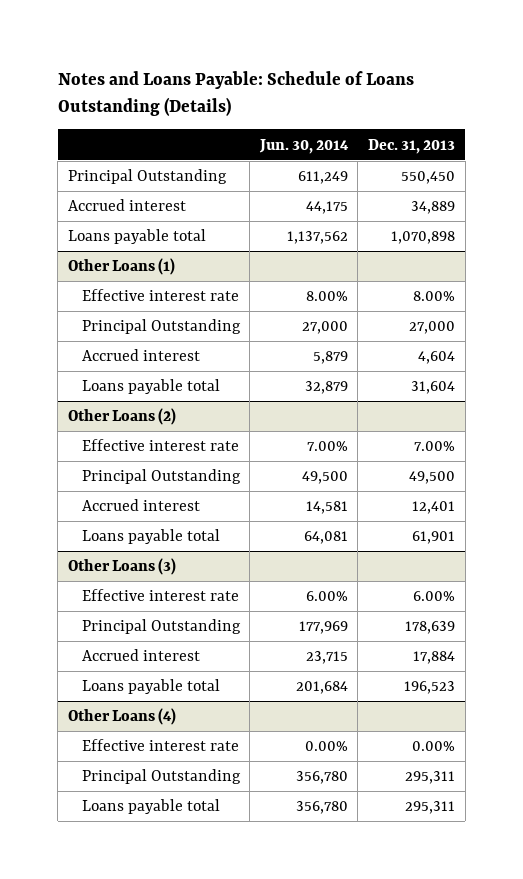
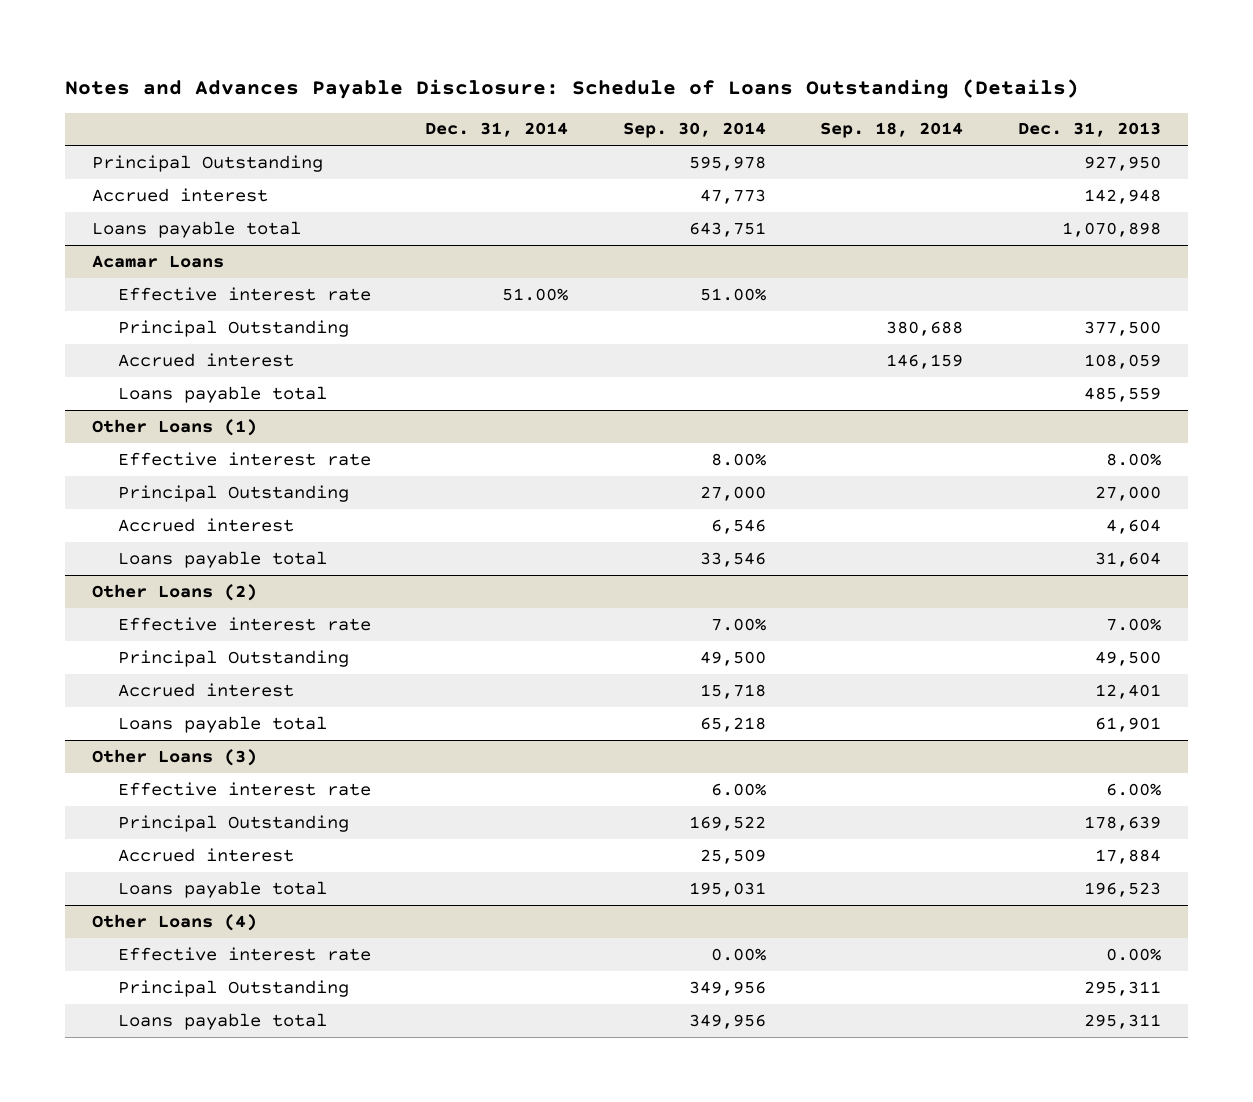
- Notes and Loans Payable: Schedule of Loans Outstanding (Details)
+ Notes and Advances Payable Disclosure: Schedule of Loans Outstanding (Details)
- | Jun. 30, 2014 | Dec. 31, 2013
+ | Dec. 31, 2014 | Sep. 30, 2014 | Sep. 18, 2014 | Dec. 31, 2013
- Principal Outstanding | 611,249 | 550,450
- Accrued interest | 44,175 | 34,889
+ Principal Outstanding | | 595,978 | | 927,950
+ Accrued interest | | 47,773 | | 142,948
+ Acamar Loans
+ Effective interest rate | 51.00% | 51.00% | |
+ Principal Outstanding | | | 380,688 | 377,500
+ Accrued interest | | | 146,159 | 108,059
+ Loans payable total | | | | 485,559

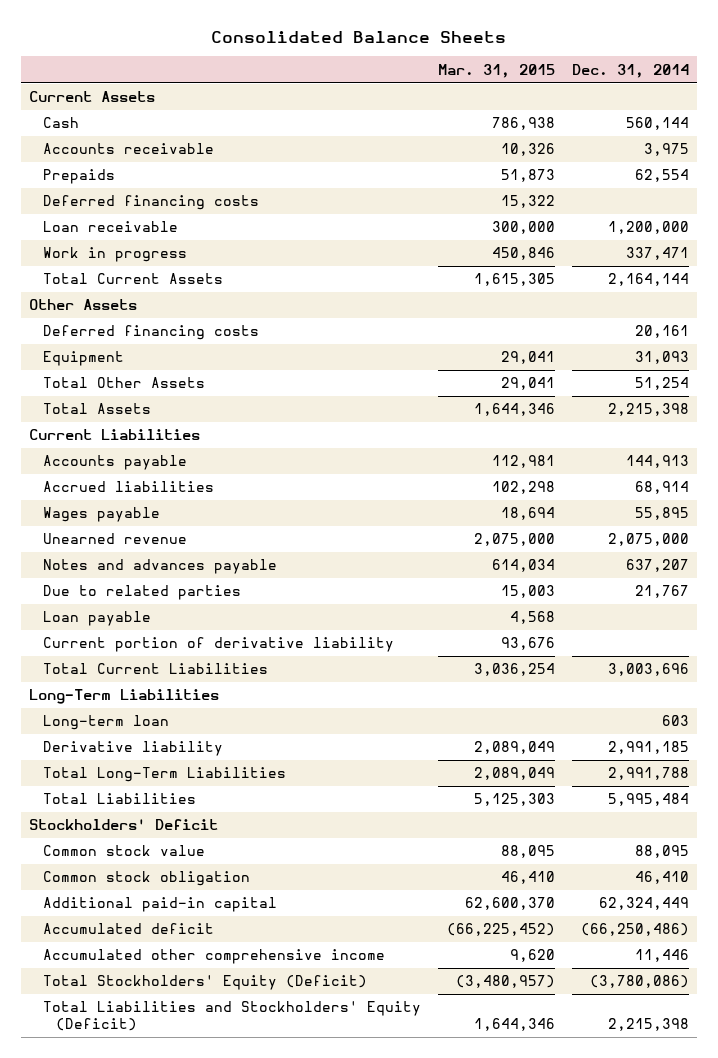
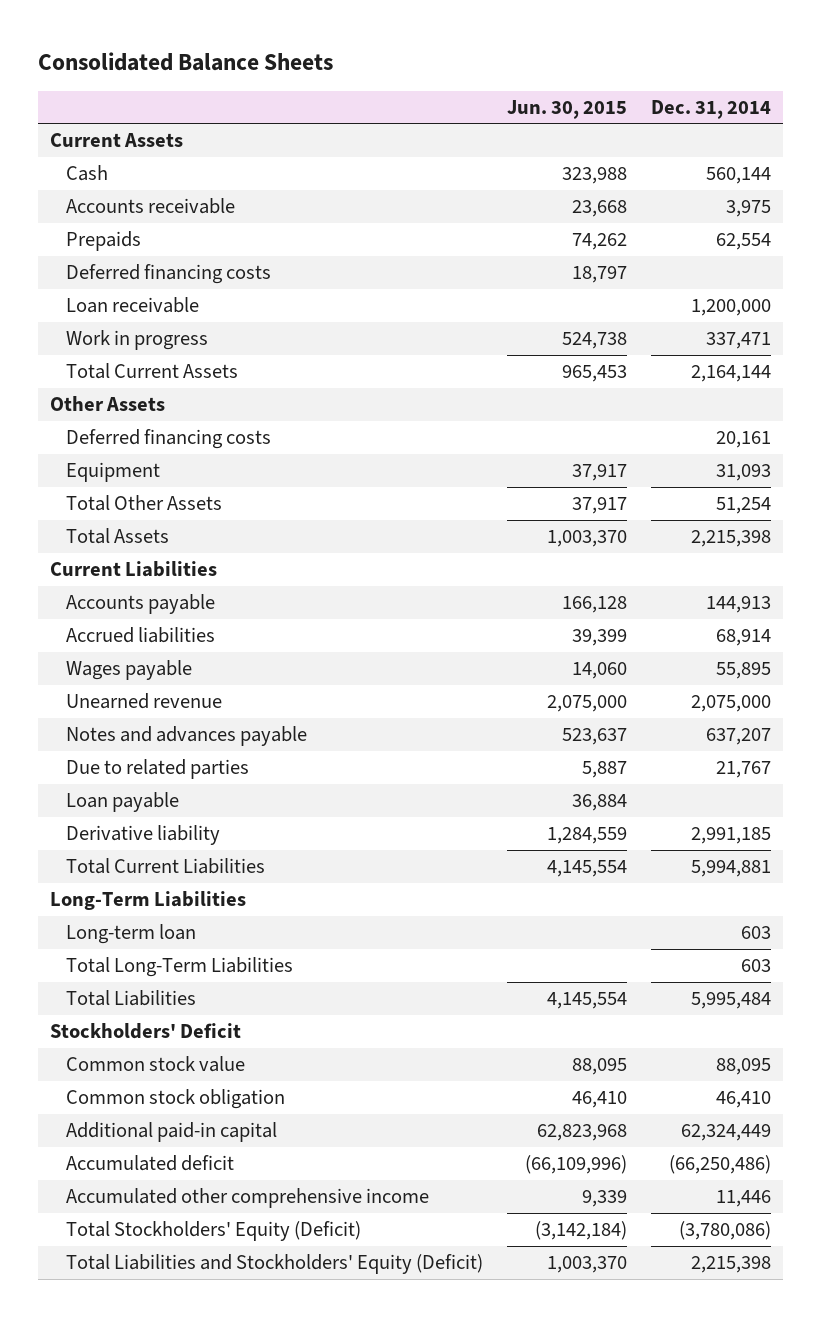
- | Mar. 31, 2015 | Dec. 31, 2014
+ | Jun. 30, 2015 | Dec. 31, 2014
- Current portion of derivative liability | 93,676 |
- Total Current Liabilities | 3,036,254 | 3,003,696
moved up: Derivative liability | 1,284,559 | 2,991,185
+ Total Current Liabilities | 4,145,554 | 5,994,881
- Total Long-Term Liabilities | 2,089,049 | 2,991,788
+ Total Long-Term Liabilities | | 603

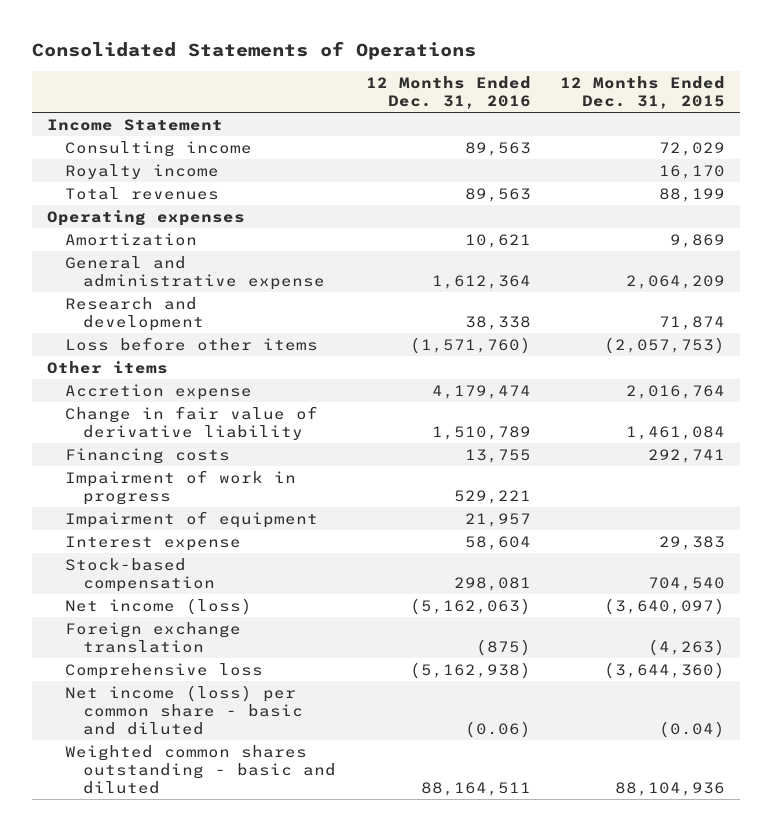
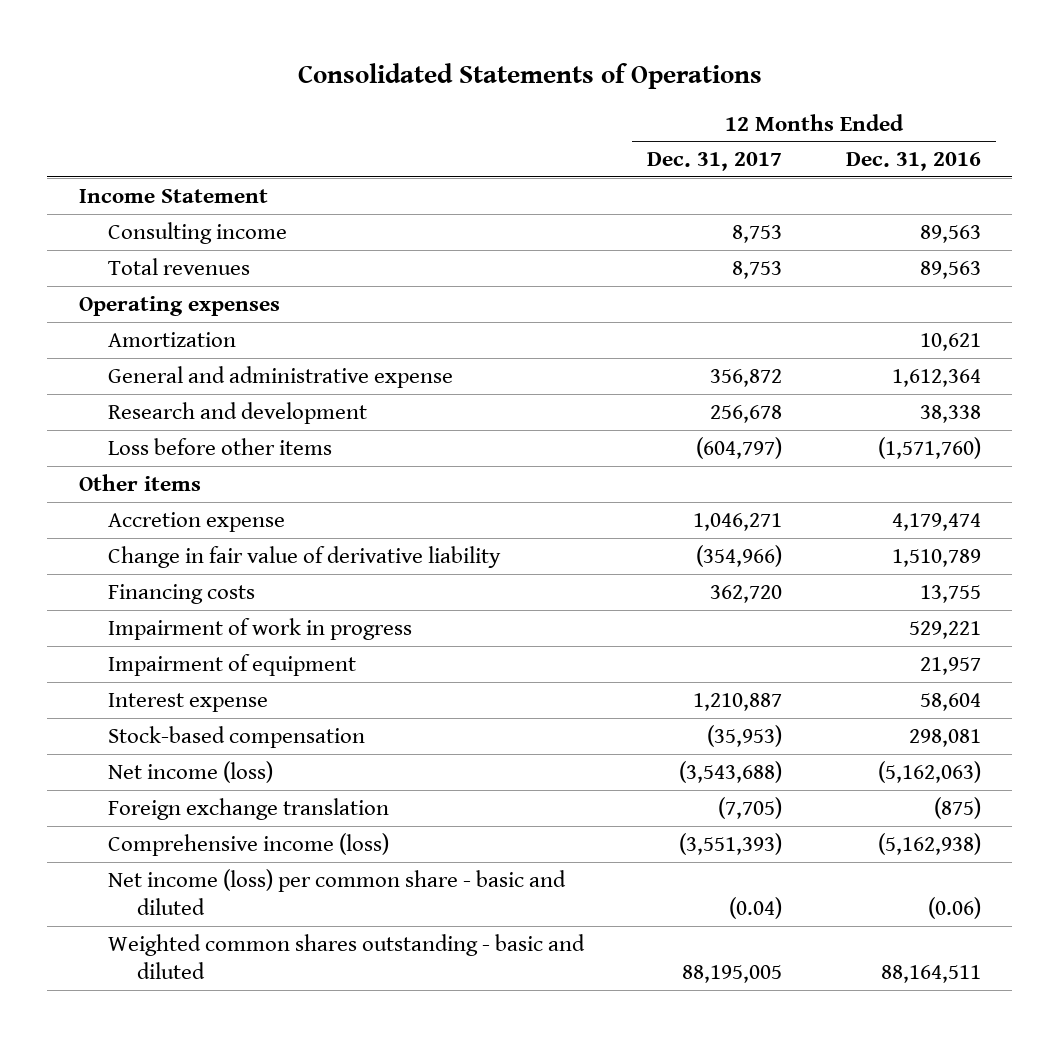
- | 12 Months Ended Dec. 31, 2016 | 12 Months Ended Dec. 31, 2015
+ | 12 Months Ended Dec. 31, 2017 | 12 Months Ended Dec. 31, 2016
- Royalty income | | 16,170
- Comprehensive loss | (5,162,938) | (3,644,360)
+ Comprehensive income (loss) | (3,551,393) | (5,162,938)

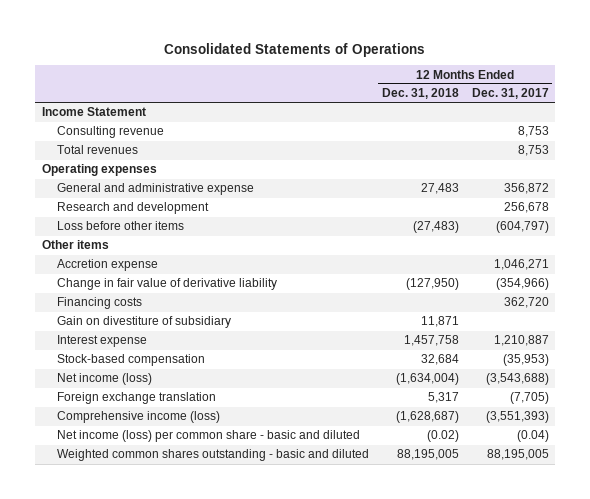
- | 12 Months Ended Dec. 31, 2017 | 12 Months Ended Dec. 31, 2016
+ | 12 Months Ended Dec. 31, 2018 | 12 Months Ended Dec. 31, 2017
- Consulting income | 8,753 | 89,563
+ Consulting revenue | | 8,753
- Amortization | | 10,621
- Impairment of work in progress | | 529,221
- Impairment of equipment | | 21,957
+ Gain on divestiture of subsidiary | 11,871 |

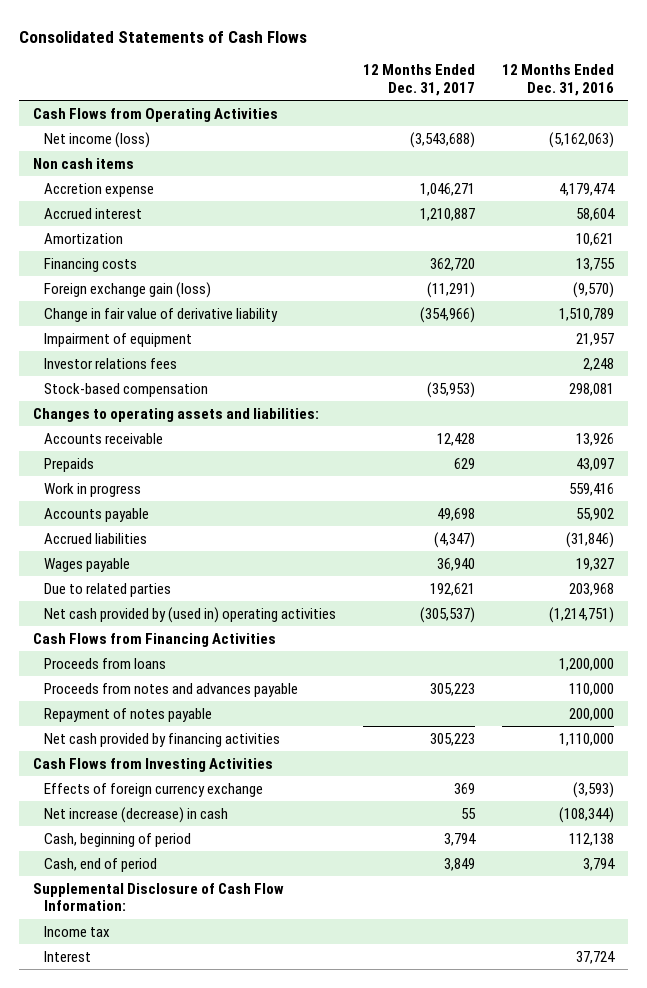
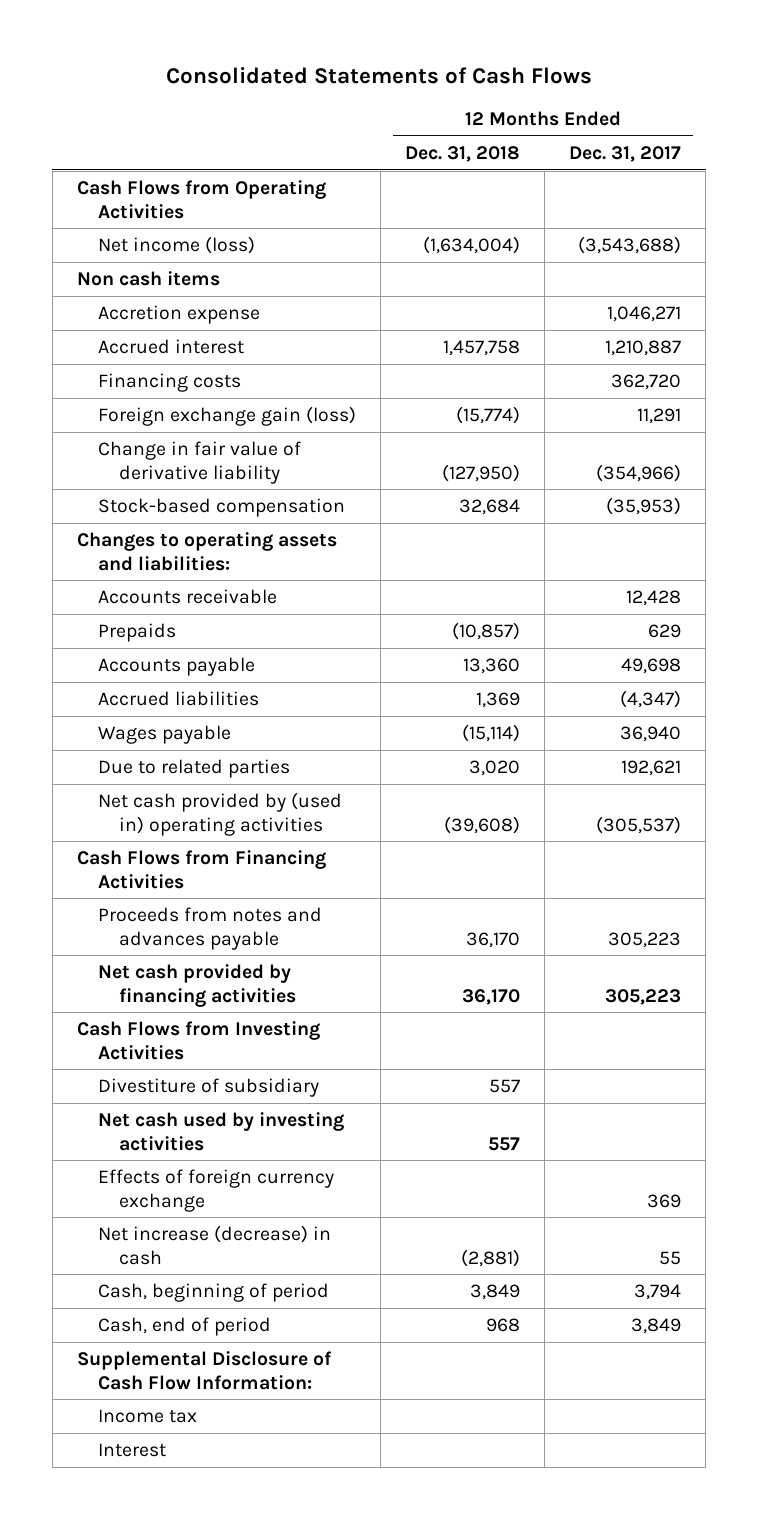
- | 12 Months Ended Dec. 31, 2017 | 12 Months Ended Dec. 31, 2016
+ | 12 Months Ended Dec. 31, 2018 | 12 Months Ended Dec. 31, 2017
- Amortization | | 10,621
- Foreign exchange gain (loss) | (11,291) | (9,570)
+ Foreign exchange gain (loss) | (15,774) | 11,291
- Impairment of equipment | | 21,957
- Investor relations fees | | 2,248
- Work in progress | | 559,416
- Proceeds from loans | | 1,200,000
- Repayment of notes payable | | 200,000
+ Divestiture of subsidiary | 557 |
+ Net cash used by investing activities | 557 |

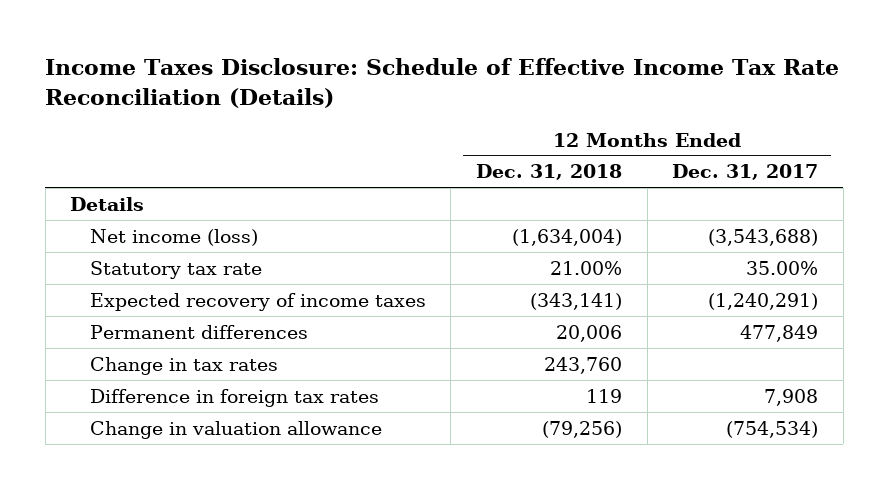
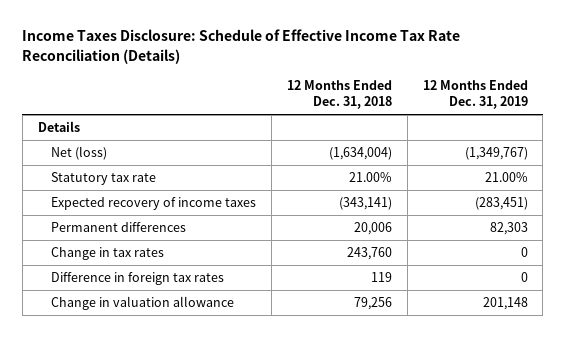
- | 12 Months Ended Dec. 31, 2018 | 12 Months Ended Dec. 31, 2017
+ | 12 Months Ended Dec. 31, 2018 | 12 Months Ended Dec. 31, 2019
- Net income (loss) | (1,634,004) | (3,543,688)
+ Net (loss) | (1,634,004) | (1,349,767)
- Change in valuation allowance | (79,256) | (754,534)
+ Change in valuation allowance | 79,256 | 201,148

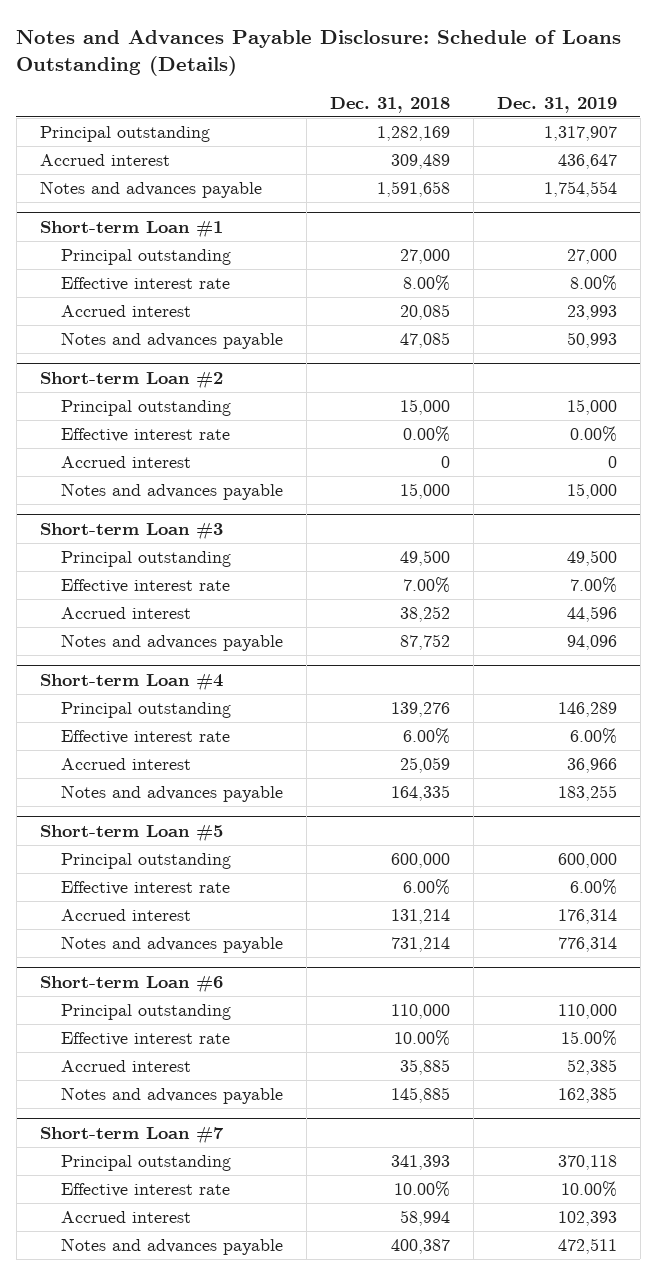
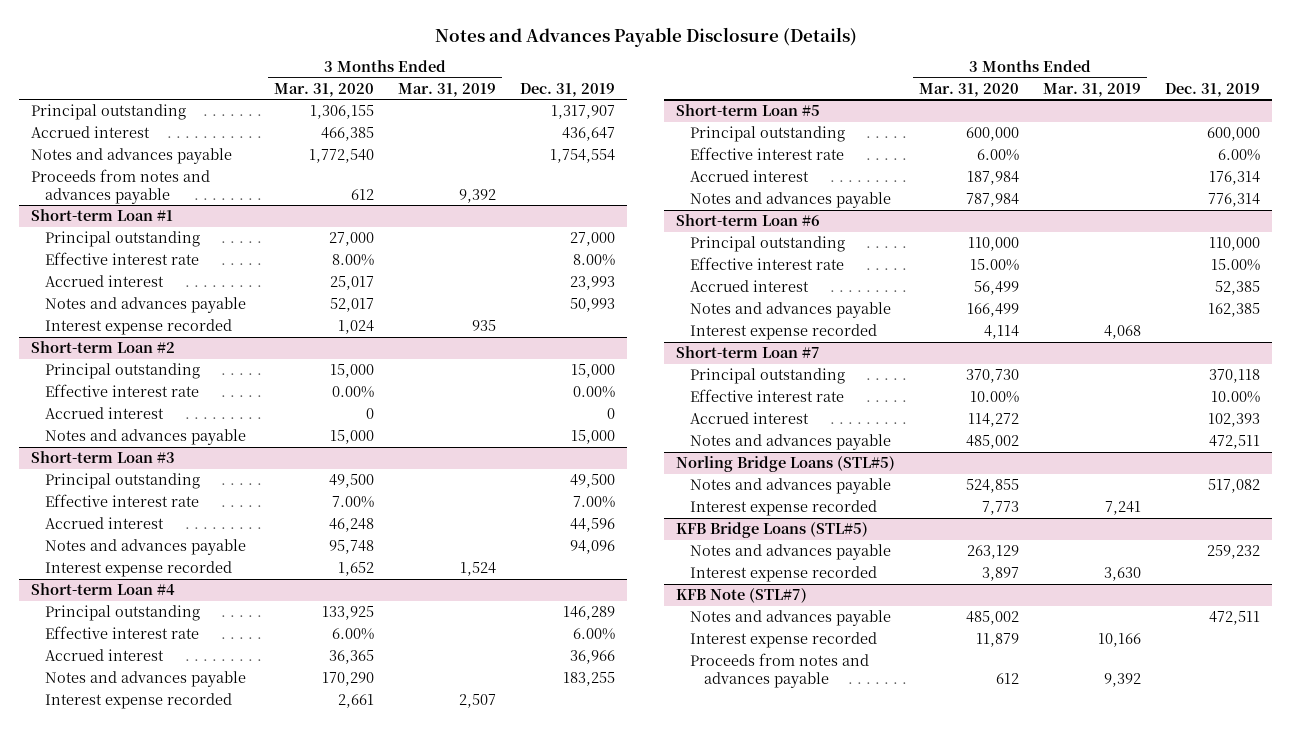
- Notes and Advances Payable Disclosure: Schedule of Loans Outstanding (Details)
+ Notes and Advances Payable Disclosure (Details)
- | Dec. 31, 2018 | Dec. 31, 2019
+ | 3 Months Ended Mar. 31, 2020 | 3 Months Ended Mar. 31, 2019 | Dec. 31, 2019
+ Proceeds from notes and advances payable | 612 | 9,392 |
@ Short-term Loan #1
+ Interest expense recorded | 1,024 | 935 |
@ Short-term Loan #3
+ Interest expense recorded | 1,652 | 1,524 |
@ Short-term Loan #4
+ Interest expense recorded | 2,661 | 2,507 |
@ Short-term Loan #6
+ Interest expense recorded | 4,114 | 4,068 |
+ Norling Bridge Loans (STL#5)
+ Notes and advances payable | 524,855 | | 517,082
+ Interest expense recorded | 7,773 | 7,241 |
+ KFB Bridge Loans (STL#5)
+ Notes and advances payable | 263,129 | | 259,232
+ Interest expense recorded | 3,897 | 3,630 |
+ KFB Note (STL#7)
+ Notes and advances payable | 485,002 | | 472,511
+ Interest expense recorded | 11,879 | 10,166 |
+ Proceeds from notes and advances payable | 612 | 9,392 |

